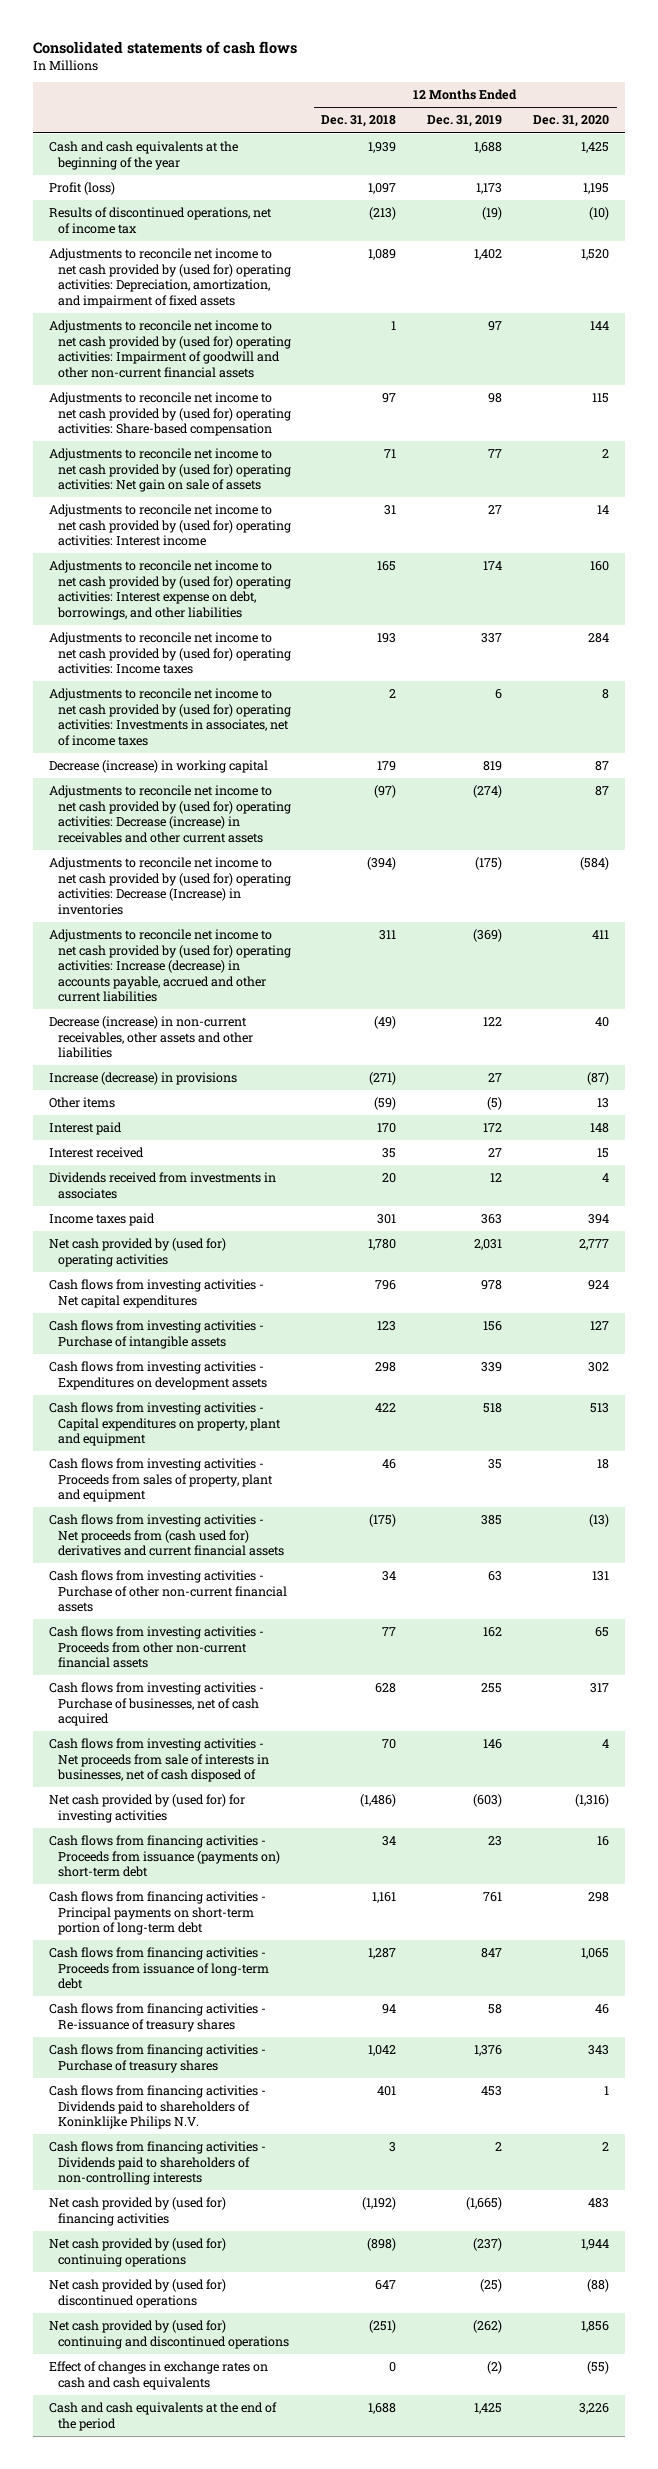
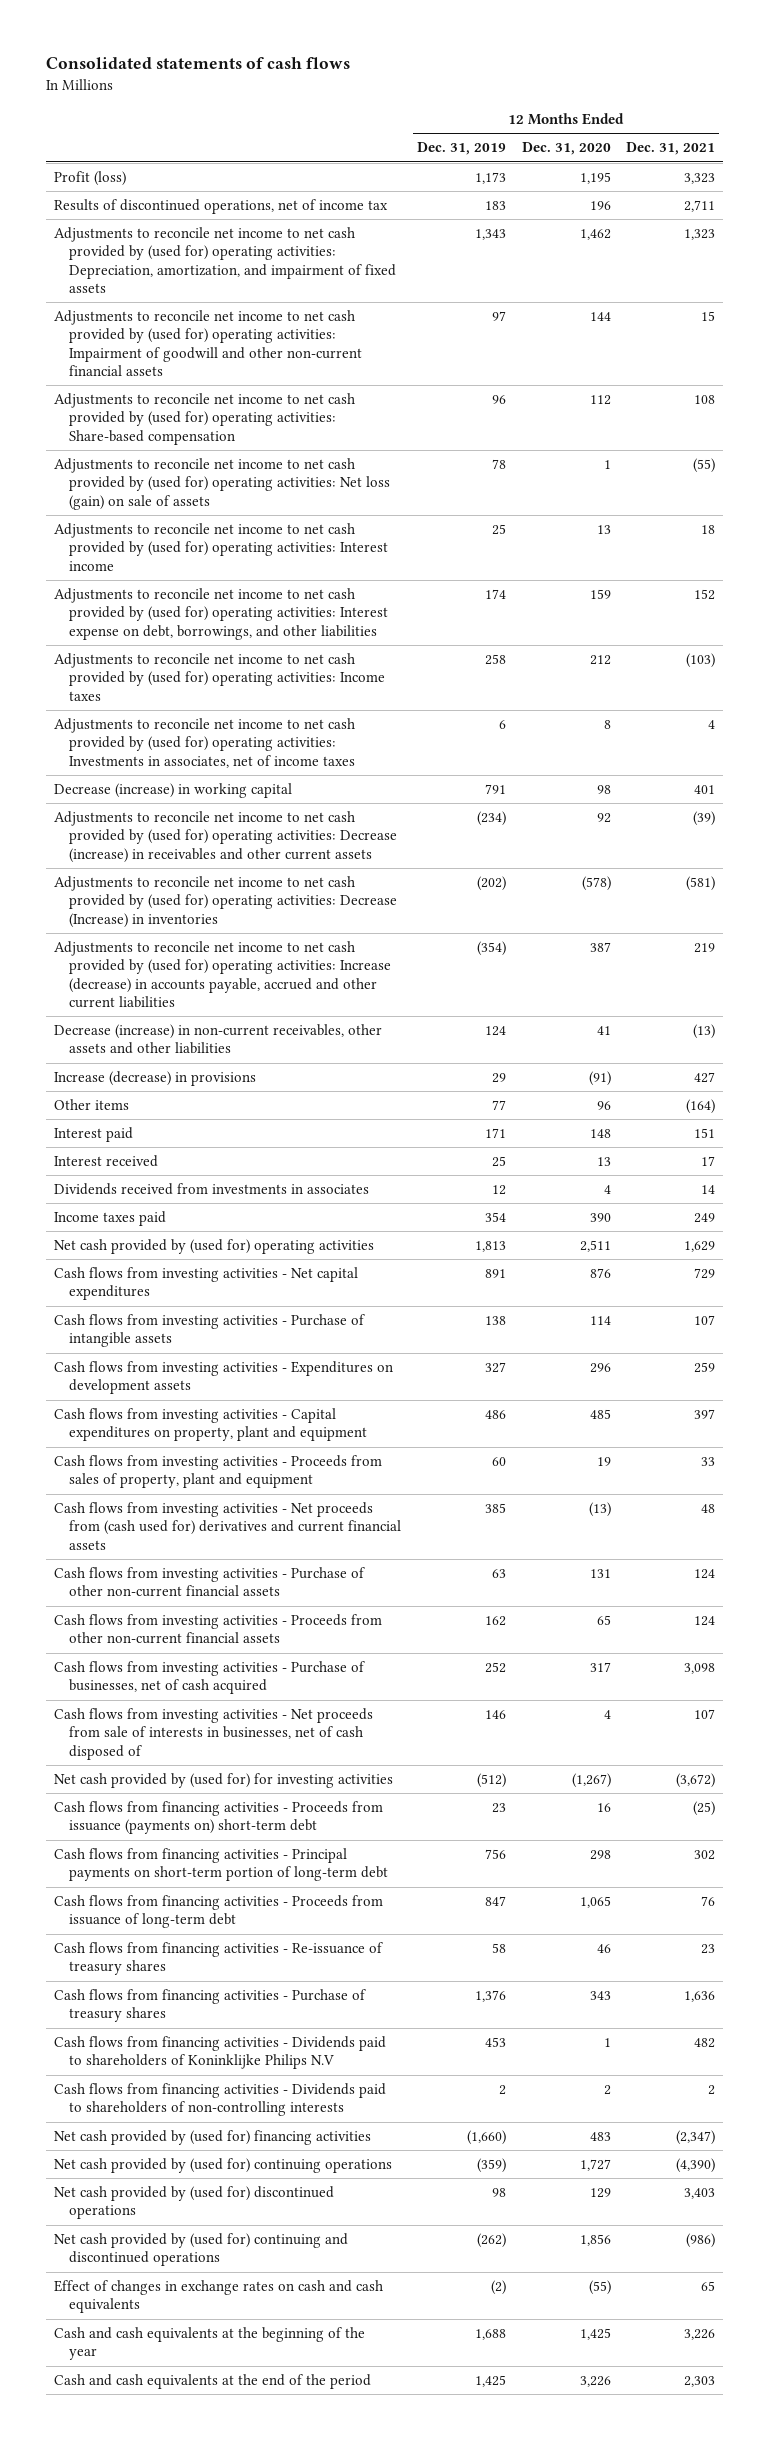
- | 12 Months Ended Dec. 31, 2018 | 12 Months Ended Dec. 31, 2019 | 12 Months Ended Dec. 31, 2020
+ | 12 Months Ended Dec. 31, 2019 | 12 Months Ended Dec. 31, 2020 | 12 Months Ended Dec. 31, 2021
- Results of discontinued operations, net of income tax | (213) | (19) | (10)
- Adjustments to reconcile net income to net cash provided by (used for) operating activities: Depreciation, amortization, and impairment of fixed assets | 1,089 | 1,402 | 1,520
+ Results of discontinued operations, net of income tax | 183 | 196 | 2,711
+ Adjustments to reconcile net income to net cash provided by (used for) operating activities: Depreciation, amortization, and impairment of fixed assets | 1,343 | 1,462 | 1,323
- Adjustments to reconcile net income to net cash provided by (used for) operating activities: Share-based compensation | 97 | 98 | 115
- Adjustments to reconcile net income to net cash provided by (used for) operating activities: Net gain on sale of assets | 71 | 77 | 2
- Adjustments to reconcile net income to net cash provided by (used for) operating activities: Interest income | 31 | 27 | 14
- Adjustments to reconcile net income to net cash provided by (used for) operating activities: Interest expense on debt, borrowings, and other liabilities | 165 | 174 | 160
- Adjustments to reconcile net income to net cash provided by (used for) operating activities: Income taxes | 193 | 337 | 284
+ Adjustments to reconcile net income to net cash provided by (used for) operating activities: Share-based compensation | 96 | 112 | 108
+ Adjustments to reconcile net income to net cash provided by (used for) operating activities: Net loss (gain) on sale of assets | 78 | 1 | (55)
+ Adjustments to reconcile net income to net cash provided by (used for) operating activities: Interest income | 25 | 13 | 18
+ Adjustments to reconcile net income to net cash provided by (used for) operating activities: Interest expense on debt, borrowings, and other liabilities | 174 | 159 | 152
+ Adjustments to reconcile net income to net cash provided by (used for) operating activities: Income taxes | 258 | 212 | (103)
- Decrease (increase) in working capital | 179 | 819 | 87
- Adjustments to reconcile net income to net cash provided by (used for) operating activities: Decrease (increase) in receivables and other current assets | (97) | (274) | 87
- Adjustments to reconcile net income to net cash provided by (used for) operating activities: Decrease (Increase) in inventories | (394) | (175) | (584)
- Adjustments to reconcile net income to net cash provided by (used for) operating activities: Increase (decrease) in accounts payable, accrued and other current liabilities | 311 | (369) | 411
- Decrease (increase) in non-current receivables, other assets and other liabilities | (49) | 122 | 40
- Increase (decrease) in provisions | (271) | 27 | (87)
- Other items | (59) | (5) | 13
- Interest paid | 170 | 172 | 148
- Interest received | 35 | 27 | 15
+ Decrease (increase) in working capital | 791 | 98 | 401
+ Adjustments to reconcile net income to net cash provided by (used for) operating activities: Decrease (increase) in receivables and other current assets | (234) | 92 | (39)
+ Adjustments to reconcile net income to net cash provided by (used for) operating activities: Decrease (Increase) in inventories | (202) | (578) | (581)
+ Adjustments to reconcile net income to net cash provided by (used for) operating activities: Increase (decrease) in accounts payable, accrued and other current liabilities | (354) | 387 | 219
+ Decrease (increase) in non-current receivables, other assets and other liabilities | 124 | 41 | (13)
+ Increase (decrease) in provisions | 29 | (91) | 427
+ Other items | 77 | 96 | (164)
+ Interest paid | 171 | 148 | 151
+ Interest received | 25 | 13 | 17
- Income taxes paid | 301 | 363 | 394
- Net cash provided by (used for) operating activities | 1,780 | 2,031 | 2,777
- Cash flows from investing activities - Net capital expenditures | 796 | 978 | 924
- Cash flows from investing activities - Purchase of intangible assets | 123 | 156 | 127
- Cash flows from investing activities - Expenditures on development assets | 298 | 339 | 302
- Cash flows from investing activities - Capital expenditures on property, plant and equipment | 422 | 518 | 513
- Cash flows from investing activities - Proceeds from sales of property, plant and equipment | 46 | 35 | 18
+ Income taxes paid | 354 | 390 | 249
+ Net cash provided by (used for) operating activities | 1,813 | 2,511 | 1,629
+ Cash flows from investing activities - Net capital expenditures | 891 | 876 | 729
+ Cash flows from investing activities - Purchase of intangible assets | 138 | 114 | 107
+ Cash flows from investing activities - Expenditures on development assets | 327 | 296 | 259
+ Cash flows from investing activities - Capital expenditures on property, plant and equipment | 486 | 485 | 397
+ Cash flows from investing activities - Proceeds from sales of property, plant and equipment | 60 | 19 | 33
- Cash flows from investing activities - Purchase of businesses, net of cash acquired | 628 | 255 | 317
+ Cash flows from investing activities - Purchase of businesses, net of cash acquired | 252 | 317 | 3,098
- Net cash provided by (used for) for investing activities | (1,486) | (603) | (1,316)
+ Net cash provided by (used for) for investing activities | (512) | (1,267) | (3,672)
- Cash flows from financing activities - Principal payments on short-term portion of long-term debt | 1,161 | 761 | 298
+ Cash flows from financing activities - Principal payments on short-term portion of long-term debt | 756 | 298 | 302
- Cash flows from financing activities - Dividends paid to shareholders of Koninklijke Philips N.V. | 401 | 453 | 1
+ Cash flows from financing activities - Dividends paid to shareholders of Koninklijke Philips N.V | 453 | 1 | 482
- Net cash provided by (used for) financing activities | (1,192) | (1,665) | 483
- Net cash provided by (used for) continuing operations | (898) | (237) | 1,944
- Net cash provided by (used for) discontinued operations | 647 | (25) | (88)
+ Net cash provided by (used for) financing activities | (1,660) | 483 | (2,347)
+ Net cash provided by (used for) continuing operations | (359) | 1,727 | (4,390)
+ Net cash provided by (used for) discontinued operations | 98 | 129 | 3,403
moved down: Cash and cash equivalents at the beginning of the year | 1,688 | 1,425 | 3,226

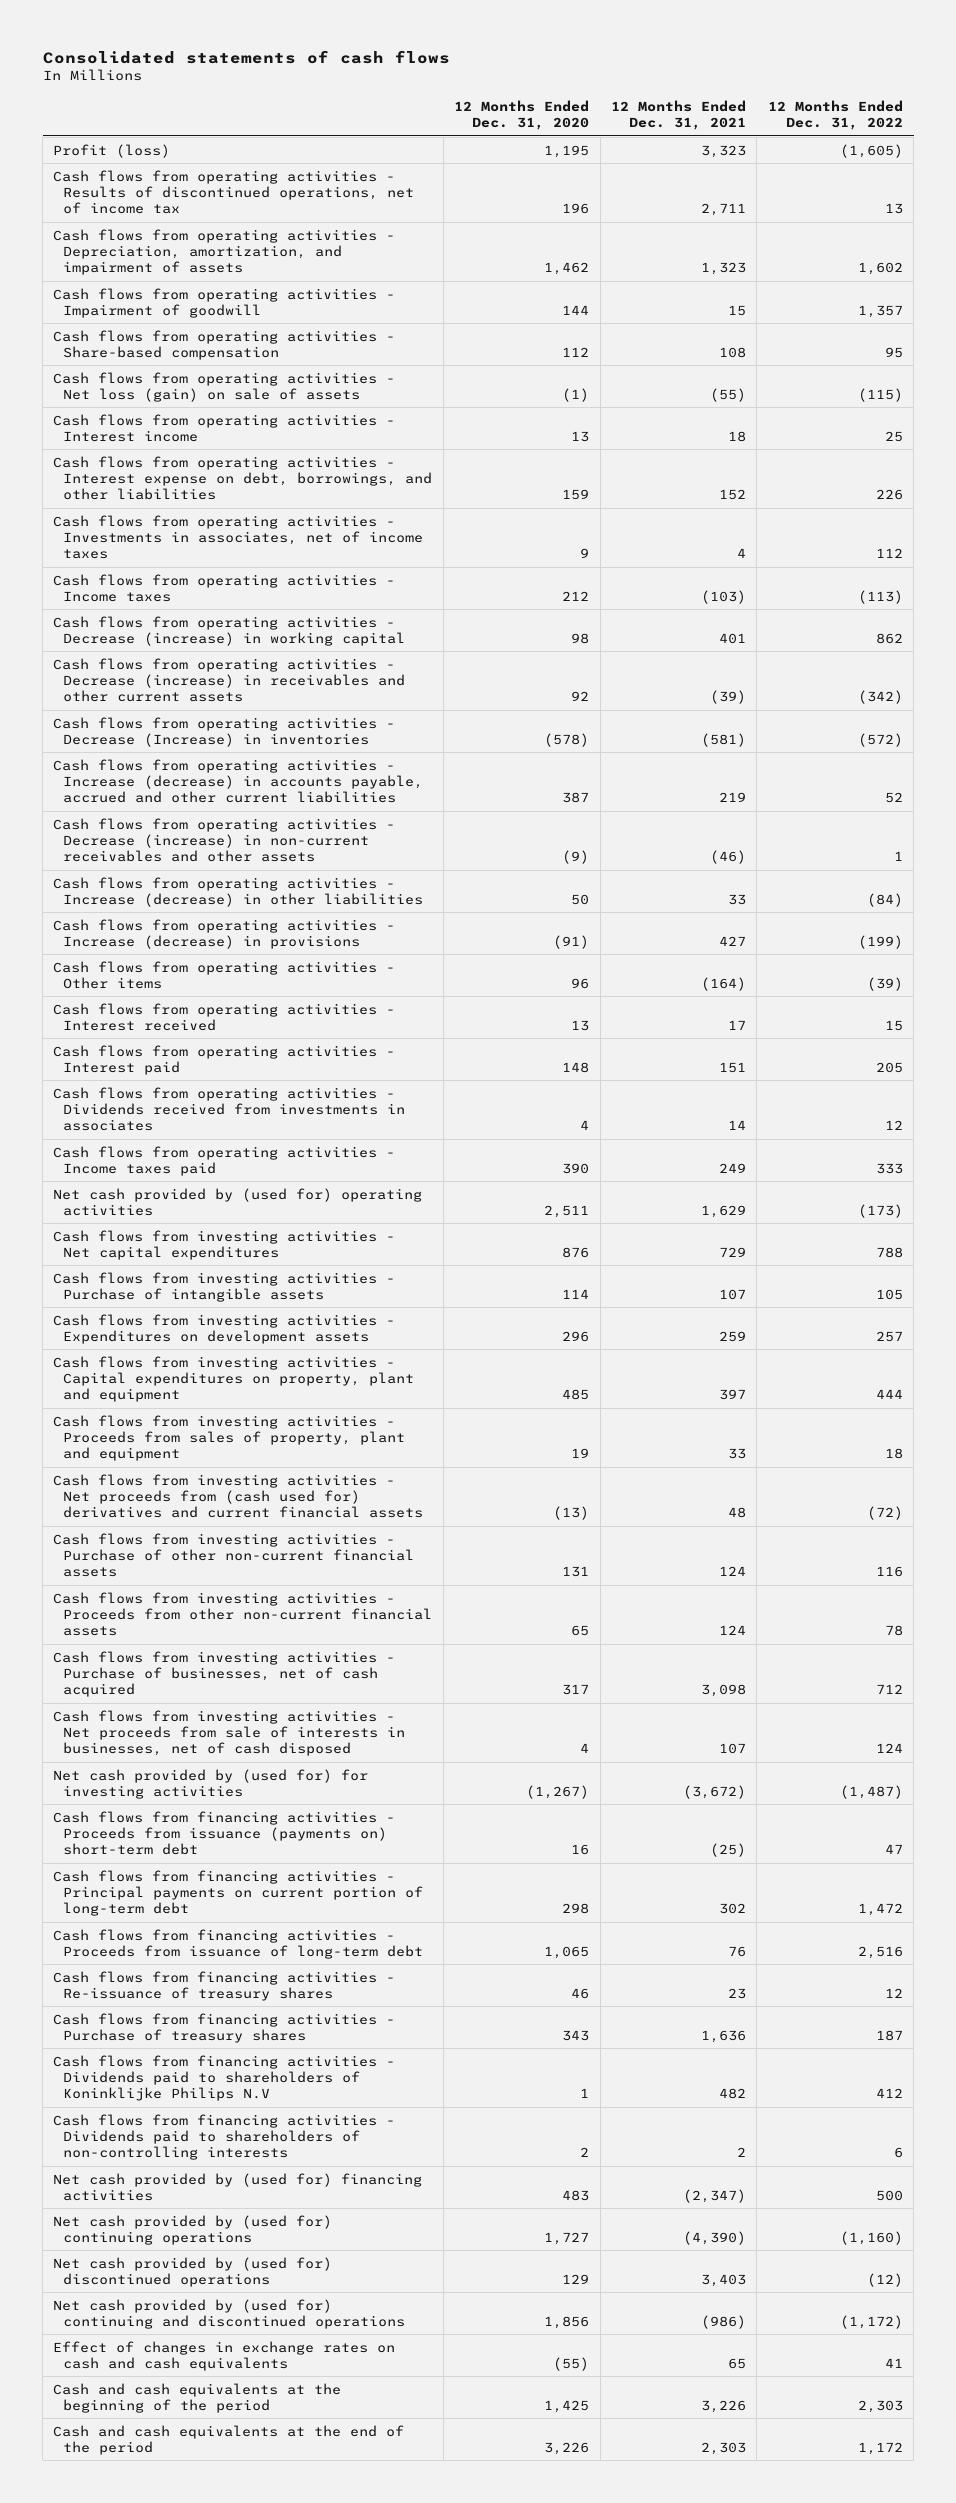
- | 12 Months Ended Dec. 31, 2019 | 12 Months Ended Dec. 31, 2020 | 12 Months Ended Dec. 31, 2021
+ | 12 Months Ended Dec. 31, 2020 | 12 Months Ended Dec. 31, 2021 | 12 Months Ended Dec. 31, 2022
- Results of discontinued operations, net of income tax | 183 | 196 | 2,711
- Adjustments to reconcile net income to net cash provided by (used for) operating activities: Depreciation, amortization, and impairment of fixed assets | 1,343 | 1,462 | 1,323
- Adjustments to reconcile net income to net cash provided by (used for) operating activities: Impairment of goodwill and other non-current financial assets | 97 | 144 | 15
- Adjustments to reconcile net income to net cash provided by (used for) operating activities: Share-based compensation | 96 | 112 | 108
- Adjustments to reconcile net income to net cash provided by (used for) operating activities: Net loss (gain) on sale of assets | 78 | 1 | (55)
- Adjustments to reconcile net income to net cash provided by (used for) operating activities: Interest income | 25 | 13 | 18
- Adjustments to reconcile net income to net cash provided by (used for) operating activities: Interest expense on debt, borrowings, and other liabilities | 174 | 159 | 152
- Adjustments to reconcile net income to net cash provided by (used for) operating activities: Income taxes | 258 | 212 | (103)
- Adjustments to reconcile net income to net cash provided by (used for) operating activities: Investments in associates, net of income taxes | 6 | 8 | 4
- Decrease (increase) in working capital | 791 | 98 | 401
- Adjustments to reconcile net income to net cash provided by (used for) operating activities: Decrease (increase) in receivables and other current assets | (234) | 92 | (39)
- Adjustments to reconcile net income to net cash provided by (used for) operating activities: Decrease (Increase) in inventories | (202) | (578) | (581)
- Adjustments to reconcile net income to net cash provided by (used for) operating activities: Increase (decrease) in accounts payable, accrued and other current liabilities | (354) | 387 | 219
- Decrease (increase) in non-current receivables, other assets and other liabilities | 124 | 41 | (13)
- Increase (decrease) in provisions | 29 | (91) | 427
- Other items | 77 | 96 | (164)
- Interest paid | 171 | 148 | 151
- Interest received | 25 | 13 | 17
- Dividends received from investments in associates | 12 | 4 | 14
- Income taxes paid | 354 | 390 | 249
+ Cash flows from operating activities - Results of discontinued operations, net of income tax | 196 | 2,711 | 13
+ Cash flows from operating activities - Depreciation, amortization, and impairment of assets | 1,462 | 1,323 | 1,602
+ Cash flows from operating activities - Impairment of goodwill | 144 | 15 | 1,357
+ Cash flows from operating activities - Share-based compensation | 112 | 108 | 95
+ Cash flows from operating activities - Net loss (gain) on sale of assets | (1) | (55) | (115)
+ Cash flows from operating activities - Interest income | 13 | 18 | 25
+ Cash flows from operating activities - Interest expense on debt, borrowings, and other liabilities | 159 | 152 | 226
+ Cash flows from operating activities - Investments in associates, net of income taxes | 9 | 4 | 112
+ Cash flows from operating activities - Income taxes | 212 | (103) | (113)
+ Cash flows from operating activities - Decrease (increase) in working capital | 98 | 401 | 862
+ Cash flows from operating activities - Decrease (increase) in receivables and other current assets | 92 | (39) | (342)
+ Cash flows from operating activities - Decrease (Increase) in inventories | (578) | (581) | (572)
+ Cash flows from operating activities - Increase (decrease) in accounts payable, accrued and other current liabilities | 387 | 219 | 52
+ Cash flows from operating activities - Decrease (increase) in non-current receivables and other assets | (9) | (46) | 1
+ Cash flows from operating activities - Increase (decrease) in other liabilities | 50 | 33 | (84)
+ Cash flows from operating activities - Increase (decrease) in provisions | (91) | 427 | (199)
+ Cash flows from operating activities - Other items | 96 | (164) | (39)
+ Cash flows from operating activities - Interest received | 13 | 17 | 15
+ Cash flows from operating activities - Interest paid | 148 | 151 | 205
+ Cash flows from operating activities - Dividends received from investments in associates | 4 | 14 | 12
+ Cash flows from operating activities - Income taxes paid | 390 | 249 | 333
- Cash flows from investing activities - Net proceeds from sale of interests in businesses, net of cash disposed of | 146 | 4 | 107
+ Cash flows from investing activities - Net proceeds from sale of interests in businesses, net of cash disposed | 4 | 107 | 124
- Cash flows from financing activities - Principal payments on short-term portion of long-term debt | 756 | 298 | 302
+ Cash flows from financing activities - Principal payments on current portion of long-term debt | 298 | 302 | 1,472
- Cash and cash equivalents at the beginning of the year | 1,688 | 1,425 | 3,226
+ Cash and cash equivalents at the beginning of the period | 1,425 | 3,226 | 2,303

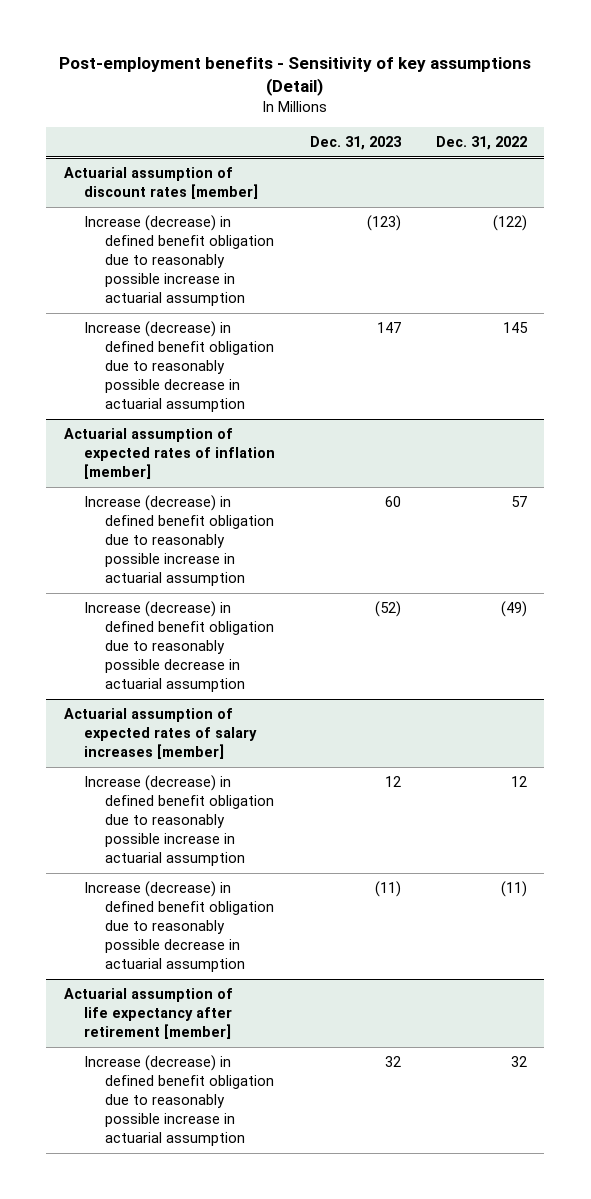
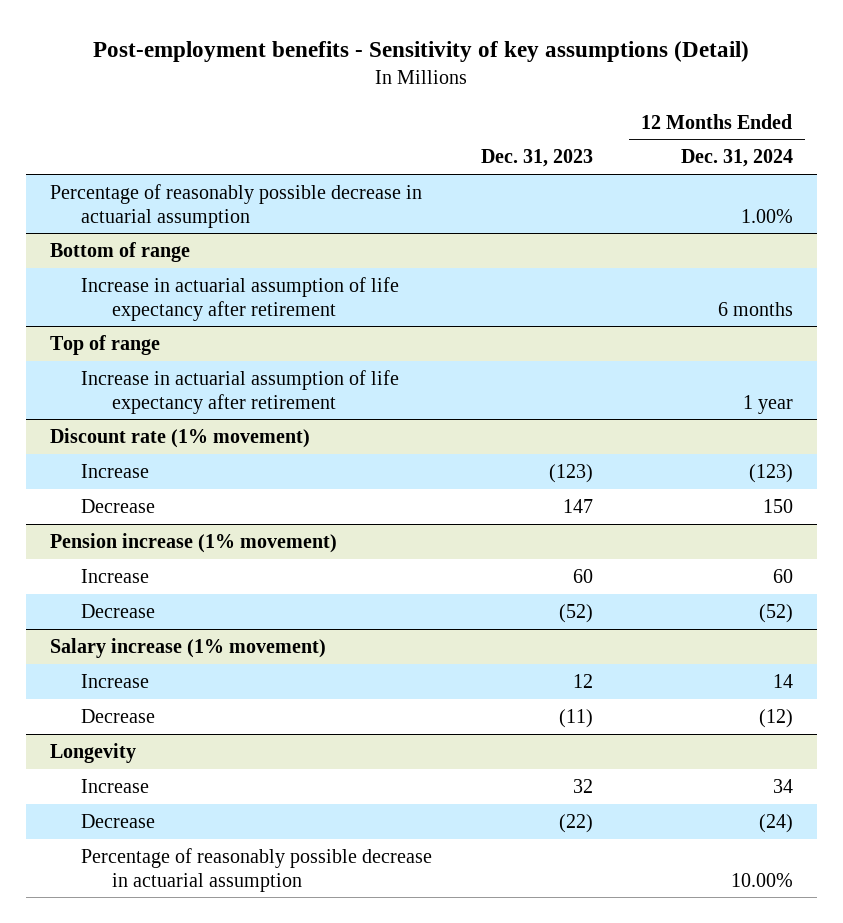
- | Dec. 31, 2023 | Dec. 31, 2022
+ | Dec. 31, 2023 | 12 Months Ended Dec. 31, 2024
- Actuarial assumption of discount rates [member]
- Increase (decrease) in defined benefit obligation due to reasonably possible increase in actuarial assumption | (123) | (122)
- Increase (decrease) in defined benefit obligation due to reasonably possible decrease in actuarial assumption | 147 | 145
- Actuarial assumption of expected rates of inflation [member]
- Increase (decrease) in defined benefit obligation due to reasonably possible increase in actuarial assumption | 60 | 57
- Increase (decrease) in defined benefit obligation due to reasonably possible decrease in actuarial assumption | (52) | (49)
- Actuarial assumption of expected rates of salary increases [member]
- Increase (decrease) in defined benefit obligation due to reasonably possible increase in actuarial assumption | 12 | 12
- Increase (decrease) in defined benefit obligation due to reasonably possible decrease in actuarial assumption | (11) | (11)
- Actuarial assumption of life expectancy after retirement [member]
- Increase (decrease) in defined benefit obligation due to reasonably possible increase in actuarial assumption | 32 | 32
+ Percentage of reasonably possible decrease in actuarial assumption | | 1.00%
+ Bottom of range
+ Increase in actuarial assumption of life expectancy after retirement | | 6 months
+ Top of range
+ Increase in actuarial assumption of life expectancy after retirement | | 1 year
+ Discount rate (1% movement)
+ Increase | (123) | (123)
+ Decrease | 147 | 150
+ Pension increase (1% movement)
+ Increase | 60 | 60
+ Decrease | (52) | (52)
+ Salary increase (1% movement)
+ Increase | 12 | 14
+ Decrease | (11) | (12)
+ Longevity
+ Increase | 32 | 34
+ Decrease | (22) | (24)
+ Percentage of reasonably possible decrease in actuarial assumption | | 10.00%

